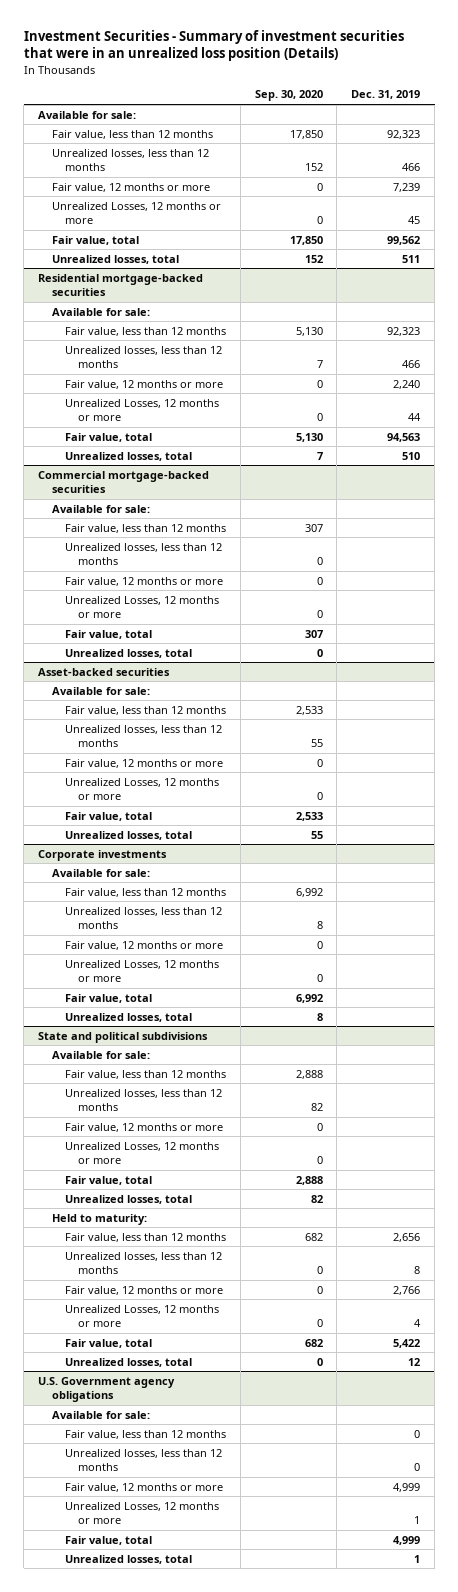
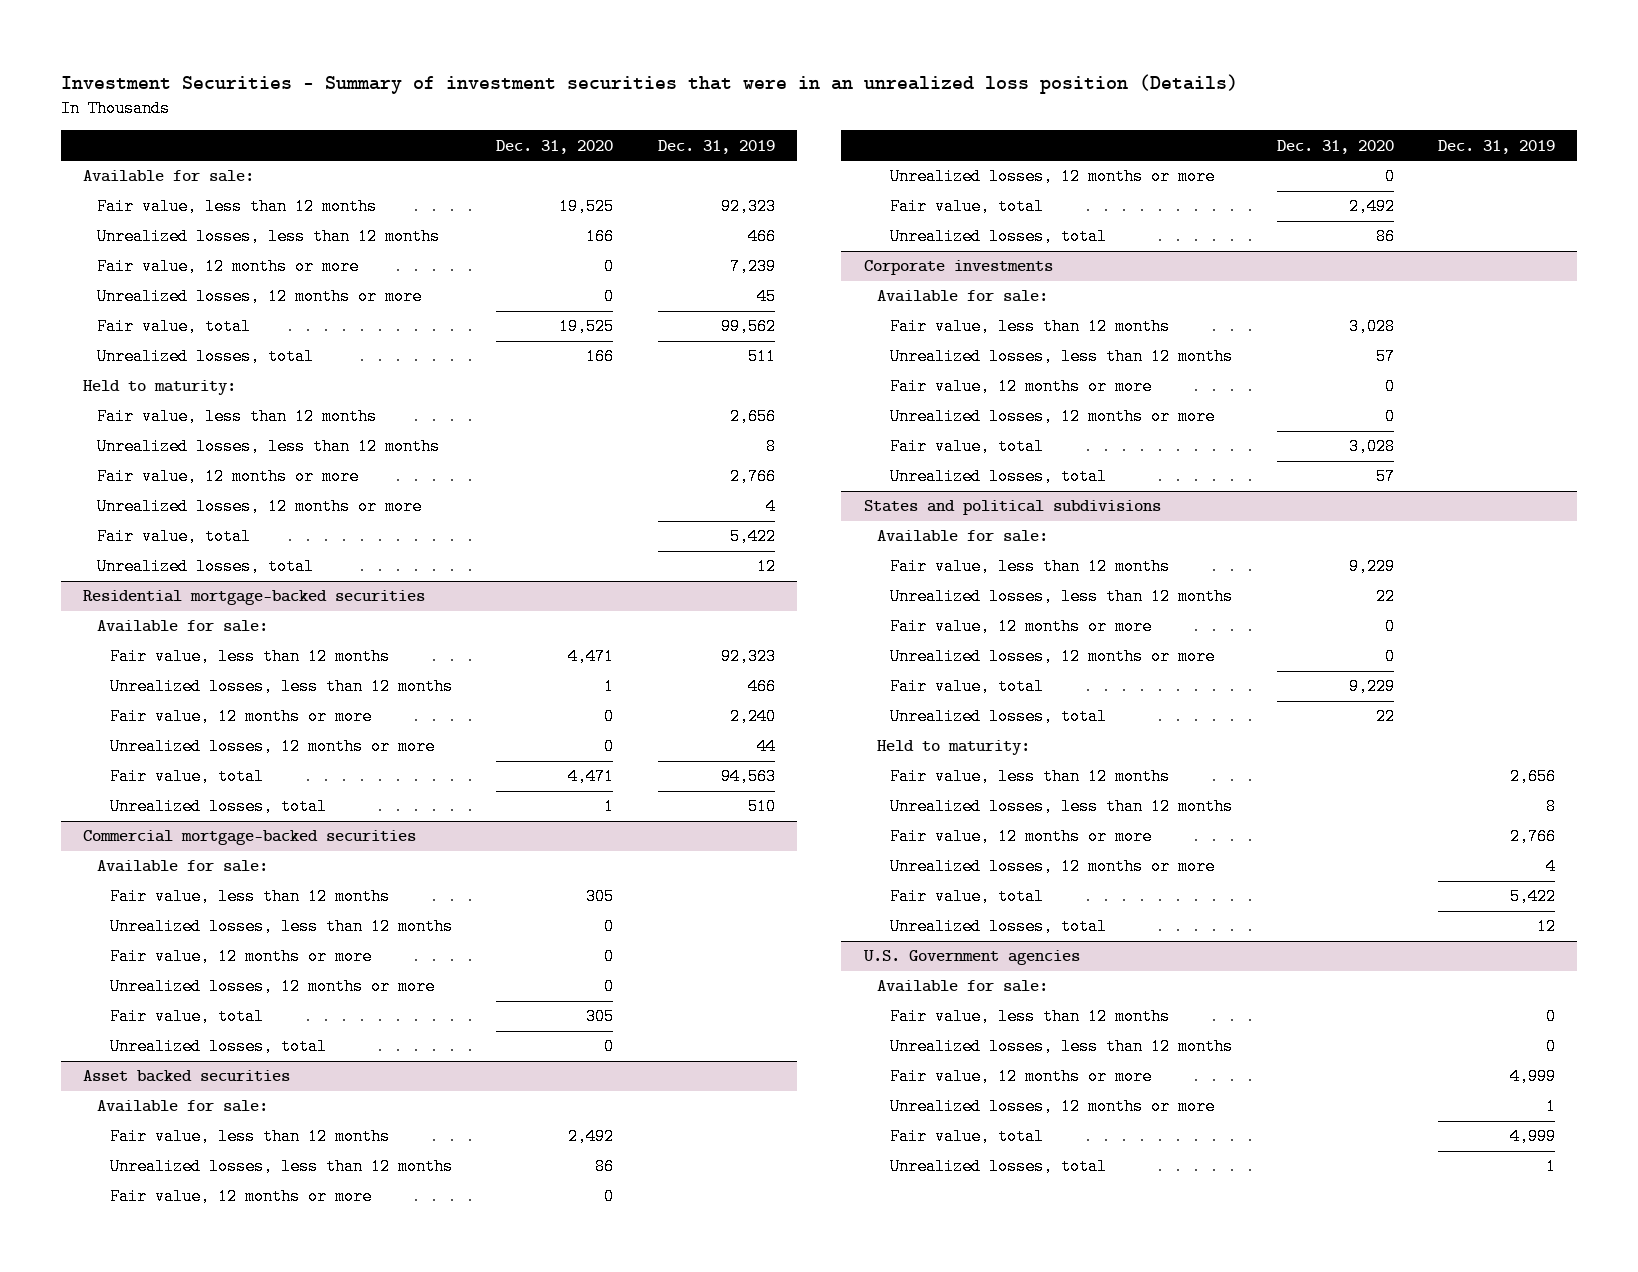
- | Sep. 30, 2020 | Dec. 31, 2019
+ | Dec. 31, 2020 | Dec. 31, 2019
- Unrealized Losses, 12 months or more | 0 | 45
+ Unrealized losses, 12 months or more | 0 | 45
+ Held to maturity:
+ Fair value, less than 12 months | | 2,656
+ Unrealized losses, less than 12 months | | 8
+ Fair value, 12 months or more | | 2,766
+ Unrealized losses, 12 months or more | | 4
+ Fair value, total | | 5,422
+ Unrealized losses, total | | 12
@ Residential mortgage-backed securities
- Unrealized Losses, 12 months or more | 0 | 44
+ Unrealized losses, 12 months or more | 0 | 44
@ Commercial mortgage-backed securities
- Unrealized Losses, 12 months or more | 0 |
+ Unrealized losses, 12 months or more | 0 |
- Asset-backed securities
+ Asset backed securities
- Unrealized Losses, 12 months or more | 0 |
+ Unrealized losses, 12 months or more | 0 |
@ Corporate investments
- Unrealized Losses, 12 months or more | 0 |
+ Unrealized losses, 12 months or more | 0 |
- State and political subdivisions
+ States and political subdivisions
- Unrealized Losses, 12 months or more | 0 |
+ Unrealized losses, 12 months or more | 0 |
- Unrealized Losses, 12 months or more | 0 | 4
+ Unrealized losses, 12 months or more | | 4
- U.S. Government agency obligations
+ U.S. Government agencies
- Unrealized Losses, 12 months or more | | 1
+ Unrealized losses, 12 months or more | | 1

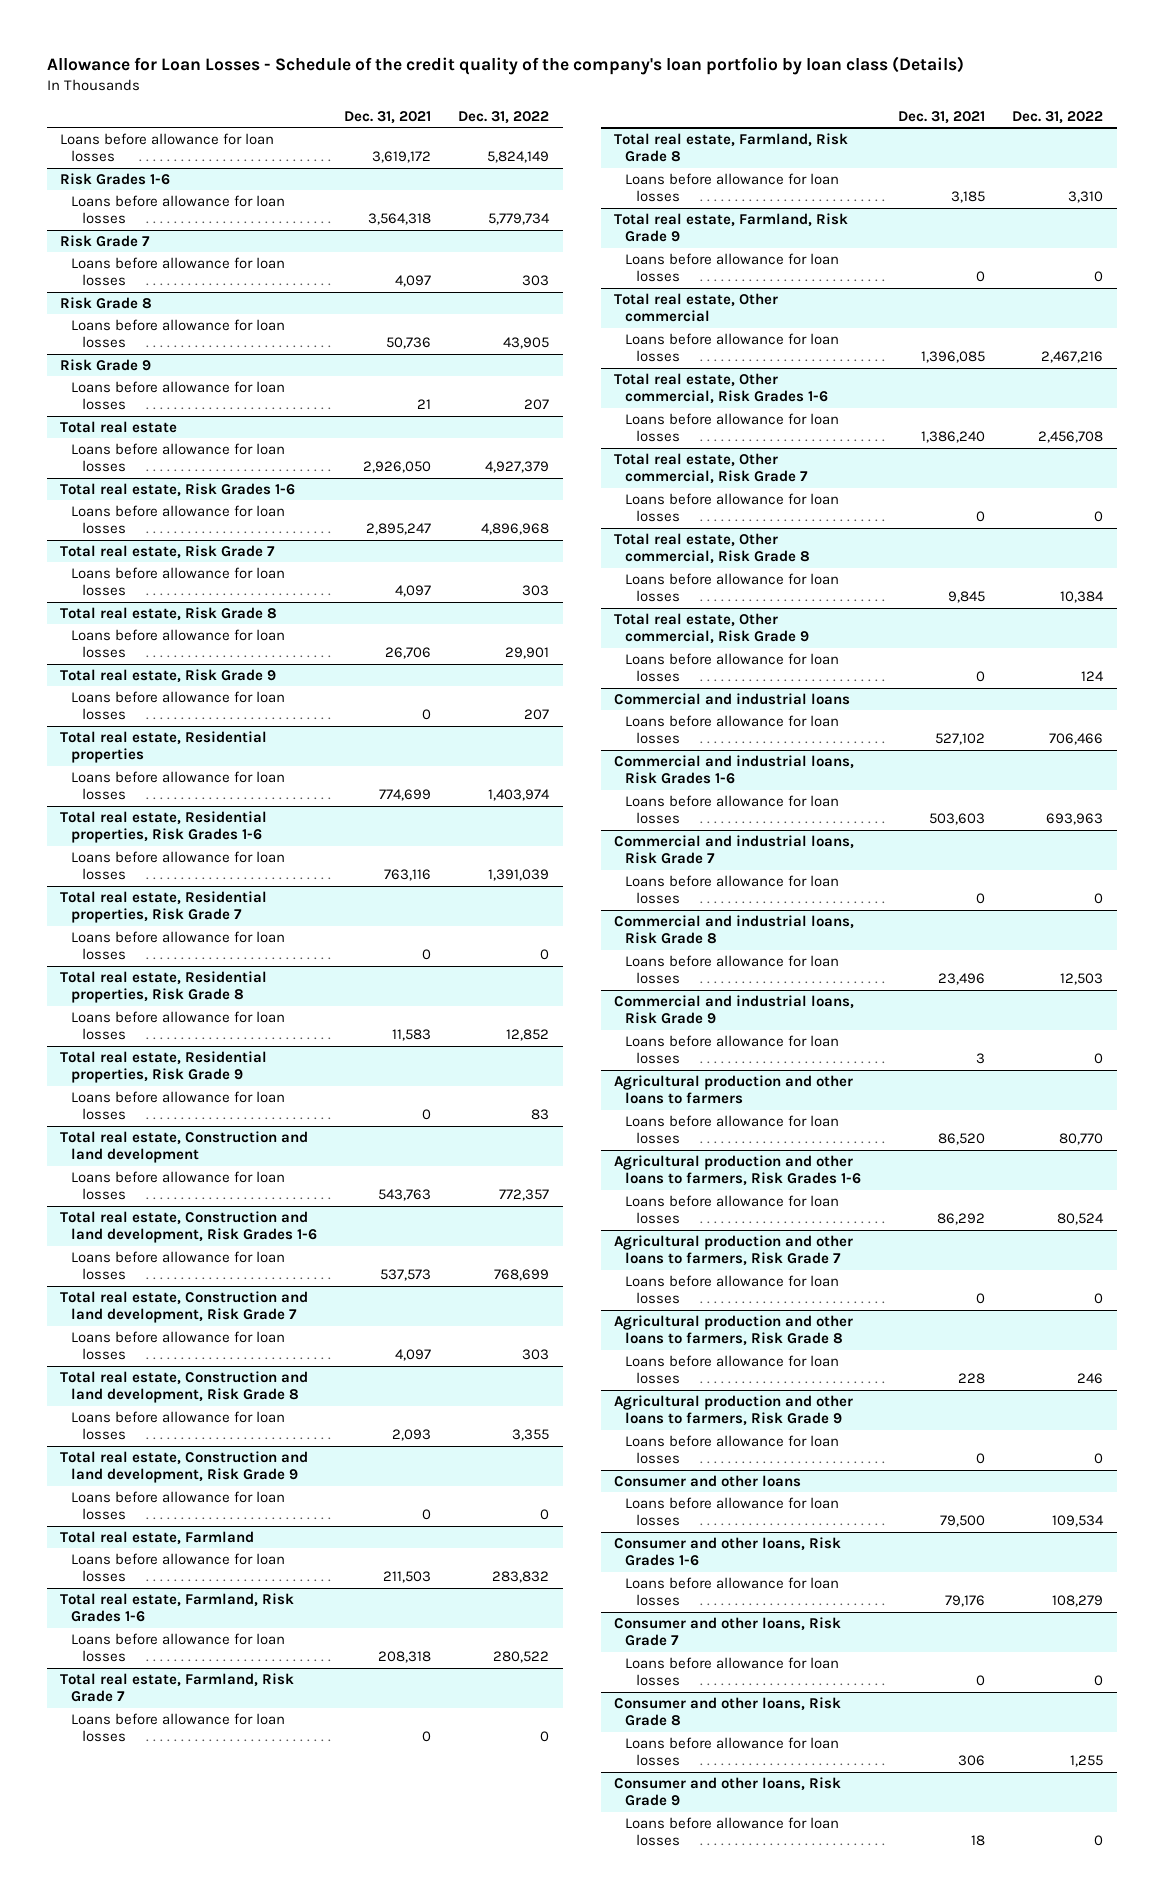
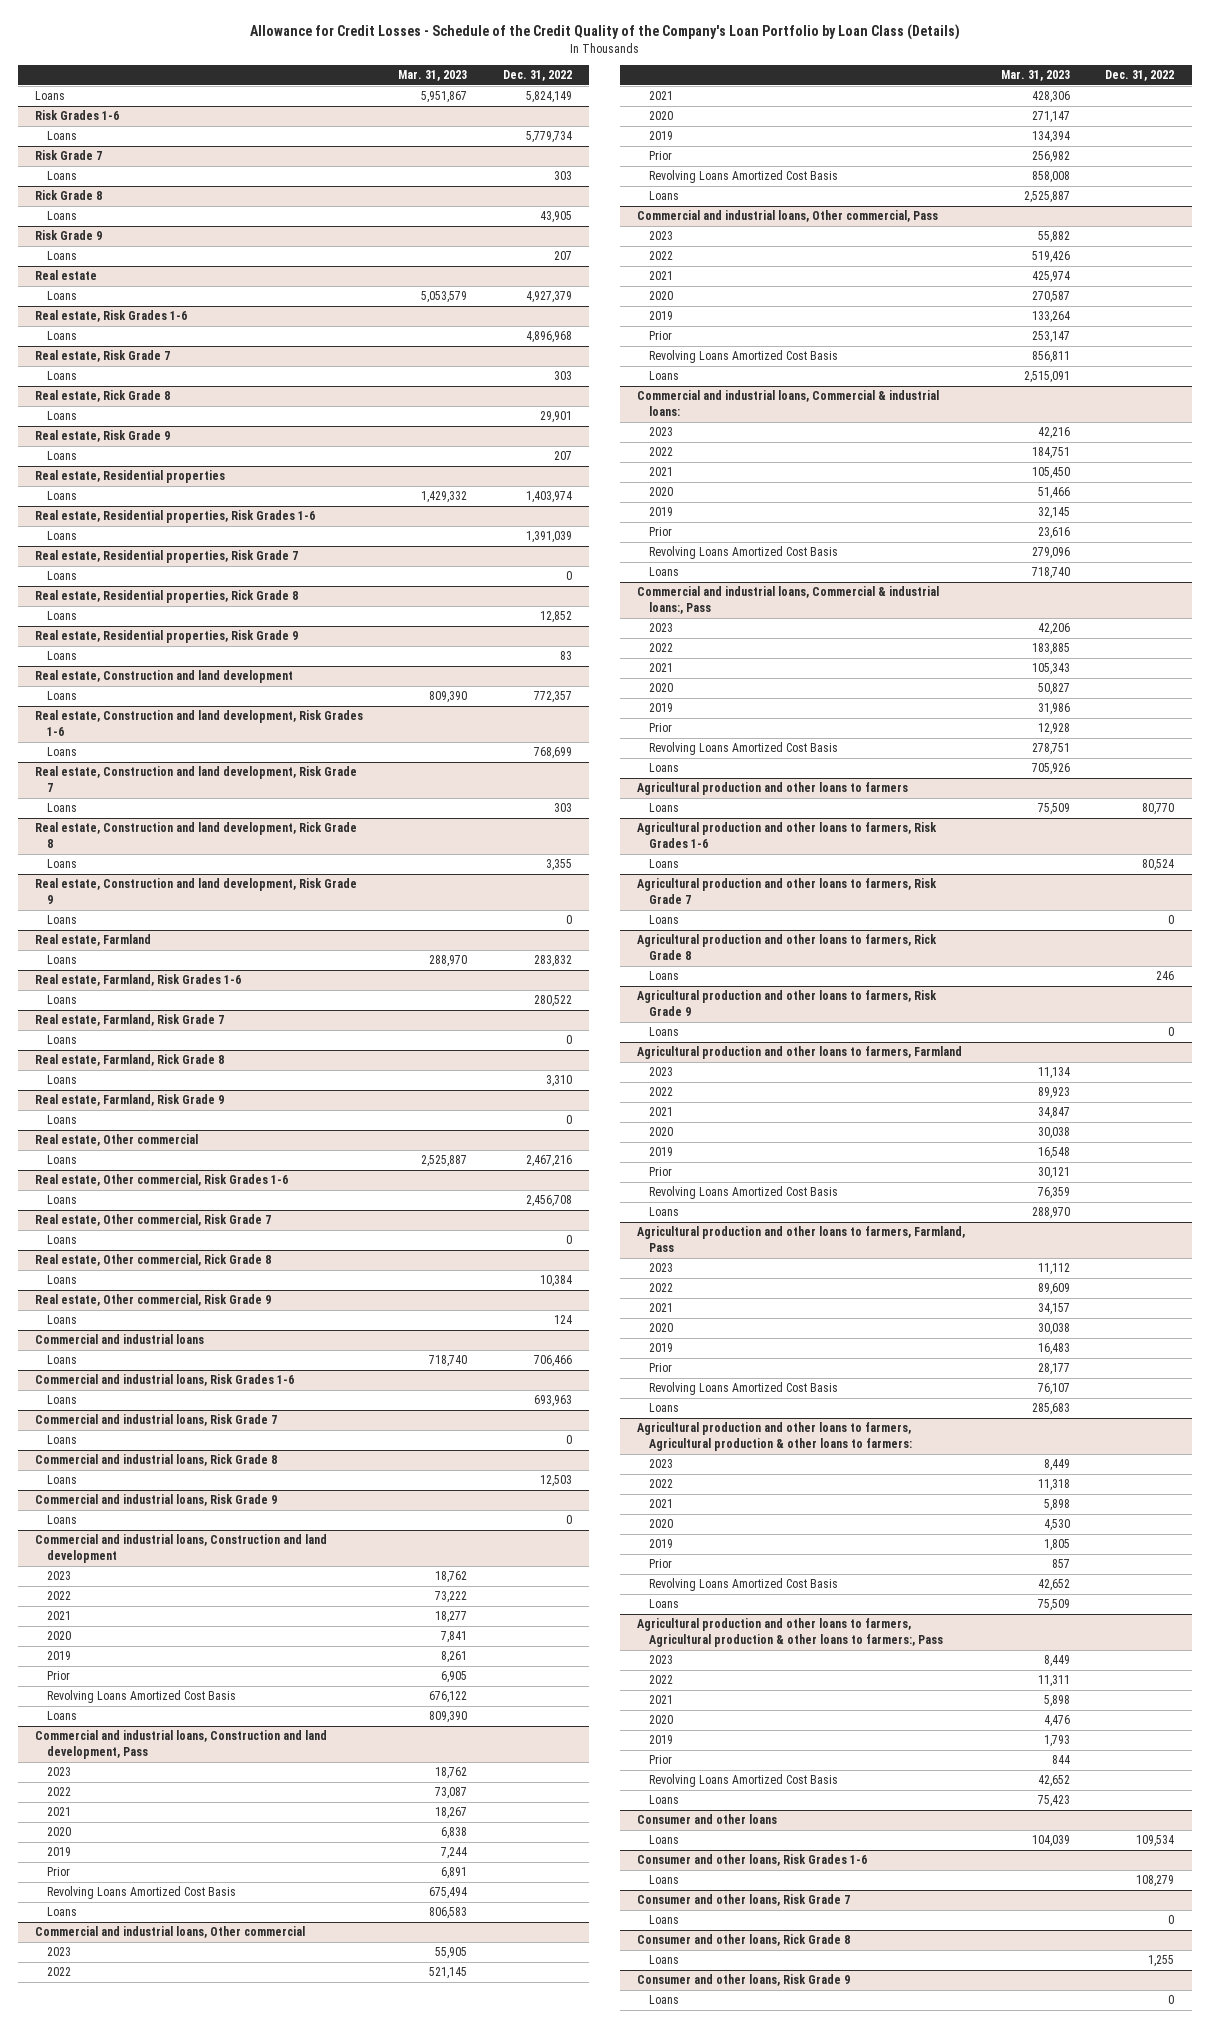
- Allowance for Loan Losses - Schedule of the credit quality of the company's loan portfolio by loan class (Details)
+ Allowance for Credit Losses - Schedule of the Credit Quality of the Company's Loan Portfolio by Loan Class (Details)
- | Dec. 31, 2021 | Dec. 31, 2022
+ | Mar. 31, 2023 | Dec. 31, 2022
- Loans before allowance for loan losses | 3,619,172 | 5,824,149
+ Loans | 5,951,867 | 5,824,149
@ Risk Grades 1-6
- Loans before allowance for loan losses | 3,564,318 | 5,779,734
+ Loans | | 5,779,734
@ Risk Grade 7
- Loans before allowance for loan losses | 4,097 | 303
- Risk Grade 8
- Loans before allowance for loan losses | 50,736 | 43,905
@ Risk Grade 7
+ Loans | | 303
+ Rick Grade 8
+ Loans | | 43,905
@ Risk Grade 9
- Loans before allowance for loan losses | 21 | 207
- Total real estate
- Loans before allowance for loan losses | 2,926,050 | 4,927,379
- Total real estate, Risk Grades 1-6
- Loans before allowance for loan losses | 2,895,247 | 4,896,968
- Total real estate, Risk Grade 7
- Loans before allowance for loan losses | 4,097 | 303
- Total real estate, Risk Grade 8
- Loans before allowance for loan losses | 26,706 | 29,901
- Total real estate, Risk Grade 9
- Loans before allowance for loan losses | 0 | 207
- Total real estate, Residential properties
- Loans before allowance for loan losses | 774,699 | 1,403,974
- Total real estate, Residential properties, Risk Grades 1-6
- Loans before allowance for loan losses | 763,116 | 1,391,039
- Total real estate, Residential properties, Risk Grade 7
- Loans before allowance for loan losses | 0 | 0
- Total real estate, Residential properties, Risk Grade 8
- Loans before allowance for loan losses | 11,583 | 12,852
- Total real estate, Residential properties, Risk Grade 9
- Loans before allowance for loan losses | 0 | 83
- Total real estate, Construction and land development
- Loans before allowance for loan losses | 543,763 | 772,357
- Total real estate, Construction and land development, Risk Grades 1-6
- Loans before allowance for loan losses | 537,573 | 768,699
- Total real estate, Construction and land development, Risk Grade 7
- Loans before allowance for loan losses | 4,097 | 303
- Total real estate, Construction and land development, Risk Grade 8
- Loans before allowance for loan losses | 2,093 | 3,355
- Total real estate, Construction and land development, Risk Grade 9
- Loans before allowance for loan losses | 0 | 0
- Total real estate, Farmland
- Loans before allowance for loan losses | 211,503 | 283,832
- Total real estate, Farmland, Risk Grades 1-6
- Loans before allowance for loan losses | 208,318 | 280,522
- Total real estate, Farmland, Risk Grade 7
- Loans before allowance for loan losses | 0 | 0
- Total real estate, Farmland, Risk Grade 8
- Loans before allowance for loan losses | 3,185 | 3,310
- Total real estate, Farmland, Risk Grade 9
- Loans before allowance for loan losses | 0 | 0
- Total real estate, Other commercial
- Loans before allowance for loan losses | 1,396,085 | 2,467,216
- Total real estate, Other commercial, Risk Grades 1-6
- Loans before allowance for loan losses | 1,386,240 | 2,456,708
- Total real estate, Other commercial, Risk Grade 7
- Loans before allowance for loan losses | 0 | 0
- Total real estate, Other commercial, Risk Grade 8
- Loans before allowance for loan losses | 9,845 | 10,384
- Total real estate, Other commercial, Risk Grade 9
- Loans before allowance for loan losses | 0 | 124
@ Risk Grade 9
+ Loans | | 207
+ Real estate
+ Loans | 5,053,579 | 4,927,379
+ Real estate, Risk Grades 1-6
+ Loans | | 4,896,968
+ Real estate, Risk Grade 7
+ Loans | | 303
+ Real estate, Rick Grade 8
+ Loans | | 29,901
+ Real estate, Risk Grade 9
+ Loans | | 207
+ Real estate, Residential properties
+ Loans | 1,429,332 | 1,403,974
+ Real estate, Residential properties, Risk Grades 1-6
+ Loans | | 1,391,039
+ Real estate, Residential properties, Risk Grade 7
+ Loans | | 0
+ Real estate, Residential properties, Rick Grade 8
+ Loans | | 12,852
+ Real estate, Residential properties, Risk Grade 9
+ Loans | | 83
+ Real estate, Construction and land development
+ Loans | 809,390 | 772,357
+ Real estate, Construction and land development, Risk Grades 1-6
+ Loans | | 768,699
+ Real estate, Construction and land development, Risk Grade 7
+ Loans | | 303
+ Real estate, Construction and land development, Rick Grade 8
+ Loans | | 3,355
+ Real estate, Construction and land development, Risk Grade 9
+ Loans | | 0
+ Real estate, Farmland
+ Loans | 288,970 | 283,832
+ Real estate, Farmland, Risk Grades 1-6
+ Loans | | 280,522
+ Real estate, Farmland, Risk Grade 7
+ Loans | | 0
+ Real estate, Farmland, Rick Grade 8
+ Loans | | 3,310
+ Real estate, Farmland, Risk Grade 9
+ Loans | | 0
+ Real estate, Other commercial
+ Loans | 2,525,887 | 2,467,216
+ Real estate, Other commercial, Risk Grades 1-6
+ Loans | | 2,456,708
+ Real estate, Other commercial, Risk Grade 7
+ Loans | | 0
+ Real estate, Other commercial, Rick Grade 8
+ Loans | | 10,384
+ Real estate, Other commercial, Risk Grade 9
+ Loans | | 124
@ Commercial and industrial loans
- Loans before allowance for loan losses | 527,102 | 706,466
+ Loans | 718,740 | 706,466
@ Commercial and industrial loans, Risk Grades 1-6
- Loans before allowance for loan losses | 503,603 | 693,963
+ Loans | | 693,963
@ Commercial and industrial loans, Risk Grade 7
- Loans before allowance for loan losses | 0 | 0
- Commercial and industrial loans, Risk Grade 8
- Loans before allowance for loan losses | 23,496 | 12,503
@ Commercial and industrial loans, Risk Grade 7
+ Loans | | 0
+ Commercial and industrial loans, Rick Grade 8
+ Loans | | 12,503
@ Commercial and industrial loans, Risk Grade 9
- Loans before allowance for loan losses | 3 | 0
+ Loans | | 0
+ Commercial and industrial loans, Construction and land development
+ 2023 | 18,762 |
+ 2022 | 73,222 |
+ 2021 | 18,277 |
+ 2020 | 7,841 |
+ 2019 | 8,261 |
+ Prior | 6,905 |
+ Revolving Loans Amortized Cost Basis | 676,122 |
+ Loans | 809,390 |
+ Commercial and industrial loans, Construction and land development, Pass
+ 2023 | 18,762 |
+ 2022 | 73,087 |
+ 2021 | 18,267 |
+ 2020 | 6,838 |
+ 2019 | 7,244 |
+ Prior | 6,891 |
+ Revolving Loans Amortized Cost Basis | 675,494 |
+ Loans | 806,583 |
+ Commercial and industrial loans, Other commercial
+ 2023 | 55,905 |
+ 2022 | 521,145 |
+ 2021 | 428,306 |
+ 2020 | 271,147 |
+ 2019 | 134,394 |
+ Prior | 256,982 |
+ Revolving Loans Amortized Cost Basis | 858,008 |
+ Loans | 2,525,887 |
+ Commercial and industrial loans, Other commercial, Pass
+ 2023 | 55,882 |
+ 2022 | 519,426 |
+ 2021 | 425,974 |
+ 2020 | 270,587 |
+ 2019 | 133,264 |
+ Prior | 253,147 |
+ Revolving Loans Amortized Cost Basis | 856,811 |
+ Loans | 2,515,091 |
+ Commercial and industrial loans, Commercial & industrial loans:
+ 2023 | 42,216 |
+ 2022 | 184,751 |
+ 2021 | 105,450 |
+ 2020 | 51,466 |
+ 2019 | 32,145 |
+ Prior | 23,616 |
+ Revolving Loans Amortized Cost Basis | 279,096 |
+ Loans | 718,740 |
+ Commercial and industrial loans, Commercial & industrial loans:, Pass
+ 2023 | 42,206 |
+ 2022 | 183,885 |
+ 2021 | 105,343 |
+ 2020 | 50,827 |
+ 2019 | 31,986 |
+ Prior | 12,928 |
+ Revolving Loans Amortized Cost Basis | 278,751 |
+ Loans | 705,926 |
@ Agricultural production and other loans to farmers
- Loans before allowance for loan losses | 86,520 | 80,770
+ Loans | 75,509 | 80,770
@ Agricultural production and other loans to farmers, Risk Grades 1-6
- Loans before allowance for loan losses | 86,292 | 80,524
+ Loans | | 80,524
@ Agricultural production and other loans to farmers, Risk Grade 7
- Loans before allowance for loan losses | 0 | 0
- Agricultural production and other loans to farmers, Risk Grade 8
- Loans before allowance for loan losses | 228 | 246
@ Agricultural production and other loans to farmers, Risk Grade 7
+ Loans | | 0
+ Agricultural production and other loans to farmers, Rick Grade 8
+ Loans | | 246
@ Agricultural production and other loans to farmers, Risk Grade 9
- Loans before allowance for loan losses | 0 | 0
+ Loans | | 0
+ Agricultural production and other loans to farmers, Farmland
+ 2023 | 11,134 |
+ 2022 | 89,923 |
+ 2021 | 34,847 |
+ 2020 | 30,038 |
+ 2019 | 16,548 |
+ Prior | 30,121 |
+ Revolving Loans Amortized Cost Basis | 76,359 |
+ Loans | 288,970 |
+ Agricultural production and other loans to farmers, Farmland, Pass
+ 2023 | 11,112 |
+ 2022 | 89,609 |
+ 2021 | 34,157 |
+ 2020 | 30,038 |
+ 2019 | 16,483 |
+ Prior | 28,177 |
+ Revolving Loans Amortized Cost Basis | 76,107 |
+ Loans | 285,683 |
+ Agricultural production and other loans to farmers, Agricultural production & other loans to farmers:
+ 2023 | 8,449 |
+ 2022 | 11,318 |
+ 2021 | 5,898 |
+ 2020 | 4,530 |
+ 2019 | 1,805 |
+ Prior | 857 |
+ Revolving Loans Amortized Cost Basis | 42,652 |
+ Loans | 75,509 |
+ Agricultural production and other loans to farmers, Agricultural production & other loans to farmers:, Pass
+ 2023 | 8,449 |
+ 2022 | 11,311 |
+ 2021 | 5,898 |
+ 2020 | 4,476 |
+ 2019 | 1,793 |
+ Prior | 844 |
+ Revolving Loans Amortized Cost Basis | 42,652 |
+ Loans | 75,423 |
@ Consumer and other loans
- Loans before allowance for loan losses | 79,500 | 109,534
+ Loans | 104,039 | 109,534
@ Consumer and other loans, Risk Grades 1-6
- Loans before allowance for loan losses | 79,176 | 108,279
+ Loans | | 108,279
@ Consumer and other loans, Risk Grade 7
- Loans before allowance for loan losses | 0 | 0
- Consumer and other loans, Risk Grade 8
- Loans before allowance for loan losses | 306 | 1,255
@ Consumer and other loans, Risk Grade 7
+ Loans | | 0
+ Consumer and other loans, Rick Grade 8
+ Loans | | 1,255
@ Consumer and other loans, Risk Grade 9
- Loans before allowance for loan losses | 18 | 0
+ Loans | | 0

